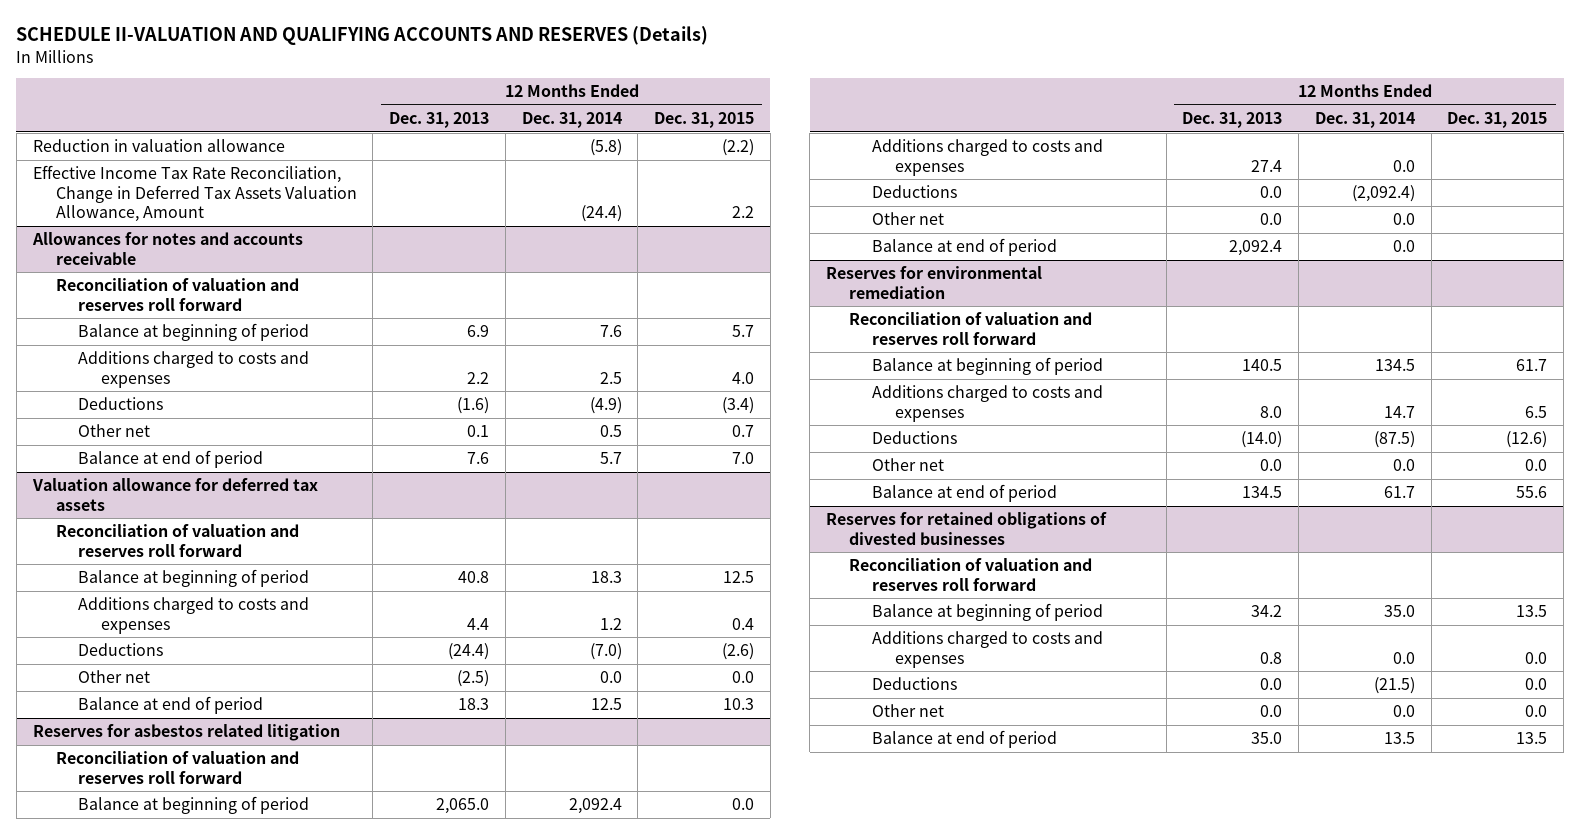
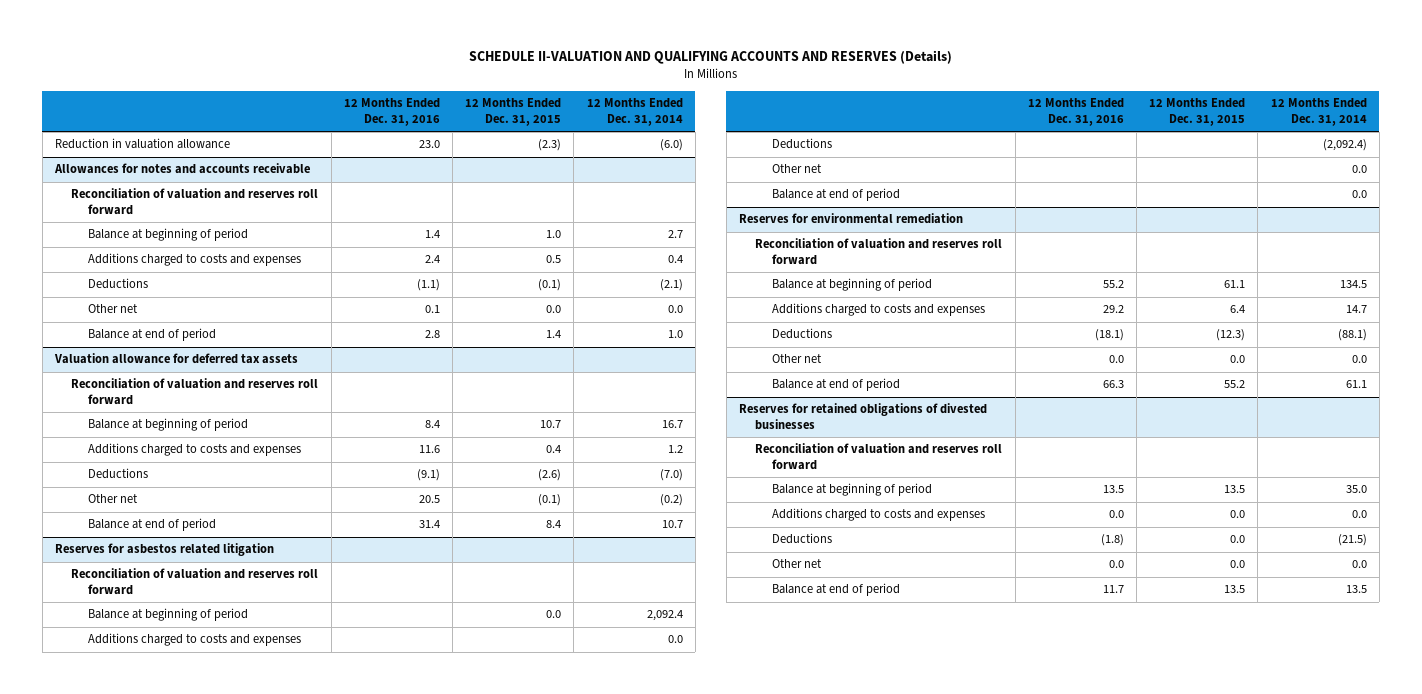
- | 12 Months Ended Dec. 31, 2013 | 12 Months Ended Dec. 31, 2014 | 12 Months Ended Dec. 31, 2015
+ | 12 Months Ended Dec. 31, 2016 | 12 Months Ended Dec. 31, 2015 | 12 Months Ended Dec. 31, 2014
- Reduction in valuation allowance | | (5.8) | (2.2)
- Effective Income Tax Rate Reconciliation, Change in Deferred Tax Assets Valuation Allowance, Amount | | (24.4) | 2.2
+ Reduction in valuation allowance | 23.0 | (2.3) | (6.0)
@ Allowances for notes and accounts receivable
- Balance at beginning of period | 6.9 | 7.6 | 5.7
- Additions charged to costs and expenses | 2.2 | 2.5 | 4.0
- Deductions | (1.6) | (4.9) | (3.4)
- Other net | 0.1 | 0.5 | 0.7
- Balance at end of period | 7.6 | 5.7 | 7.0
+ Balance at beginning of period | 1.4 | 1.0 | 2.7
+ Additions charged to costs and expenses | 2.4 | 0.5 | 0.4
+ Deductions | (1.1) | (0.1) | (2.1)
+ Other net | 0.1 | 0.0 | 0.0
+ Balance at end of period | 2.8 | 1.4 | 1.0
@ Valuation allowance for deferred tax assets
- Balance at beginning of period | 40.8 | 18.3 | 12.5
+ Balance at beginning of period | 8.4 | 10.7 | 16.7
- Other net | (2.5) | 0.0 | 0.0
- Balance at end of period | 18.3 | 12.5 | 10.3
+ Other net | 20.5 | (0.1) | (0.2)
+ Balance at end of period | 31.4 | 8.4 | 10.7
@ Reserves for environmental remediation
- Balance at beginning of period | 140.5 | 134.5 | 61.7
- Additions charged to costs and expenses | 8.0 | 14.7 | 6.5
- Deductions | (14.0) | (87.5) | (12.6)
+ Balance at beginning of period | 55.2 | 61.1 | 134.5
+ Additions charged to costs and expenses | 29.2 | 6.4 | 14.7
+ Deductions | (18.1) | (12.3) | (88.1)
- Balance at end of period | 134.5 | 61.7 | 55.6
+ Balance at end of period | 66.3 | 55.2 | 61.1

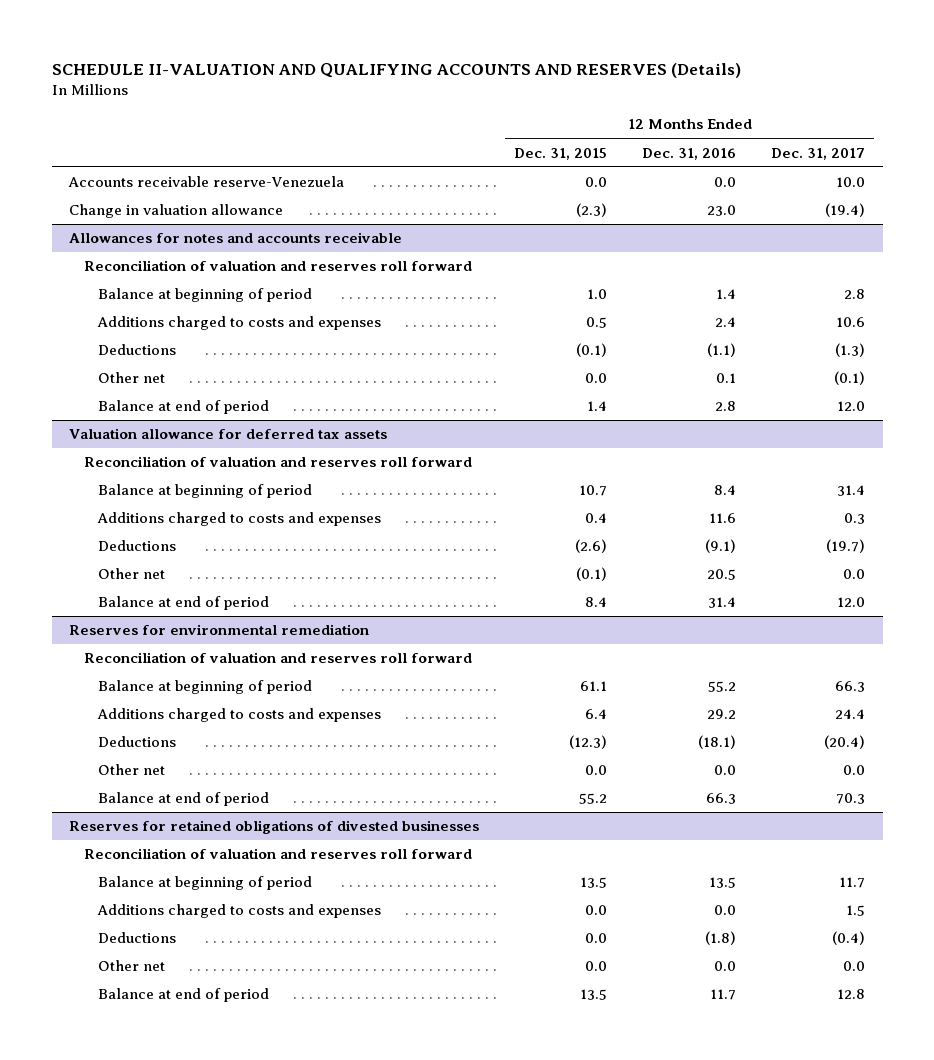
- | 12 Months Ended Dec. 31, 2016 | 12 Months Ended Dec. 31, 2015 | 12 Months Ended Dec. 31, 2014
+ | 12 Months Ended Dec. 31, 2015 | 12 Months Ended Dec. 31, 2016 | 12 Months Ended Dec. 31, 2017
- Reduction in valuation allowance | 23.0 | (2.3) | (6.0)
+ Accounts receivable reserve-Venezuela | 0.0 | 0.0 | 10.0
+ Change in valuation allowance | (2.3) | 23.0 | (19.4)
- Reserves for asbestos related litigation
- Reconciliation of valuation and reserves roll forward
- Balance at beginning of period | | 0.0 | 2,092.4
- Additions charged to costs and expenses | | | 0.0
- Deductions | | | (2,092.4)
- Other net | | | 0.0
- Balance at end of period | | | 0.0

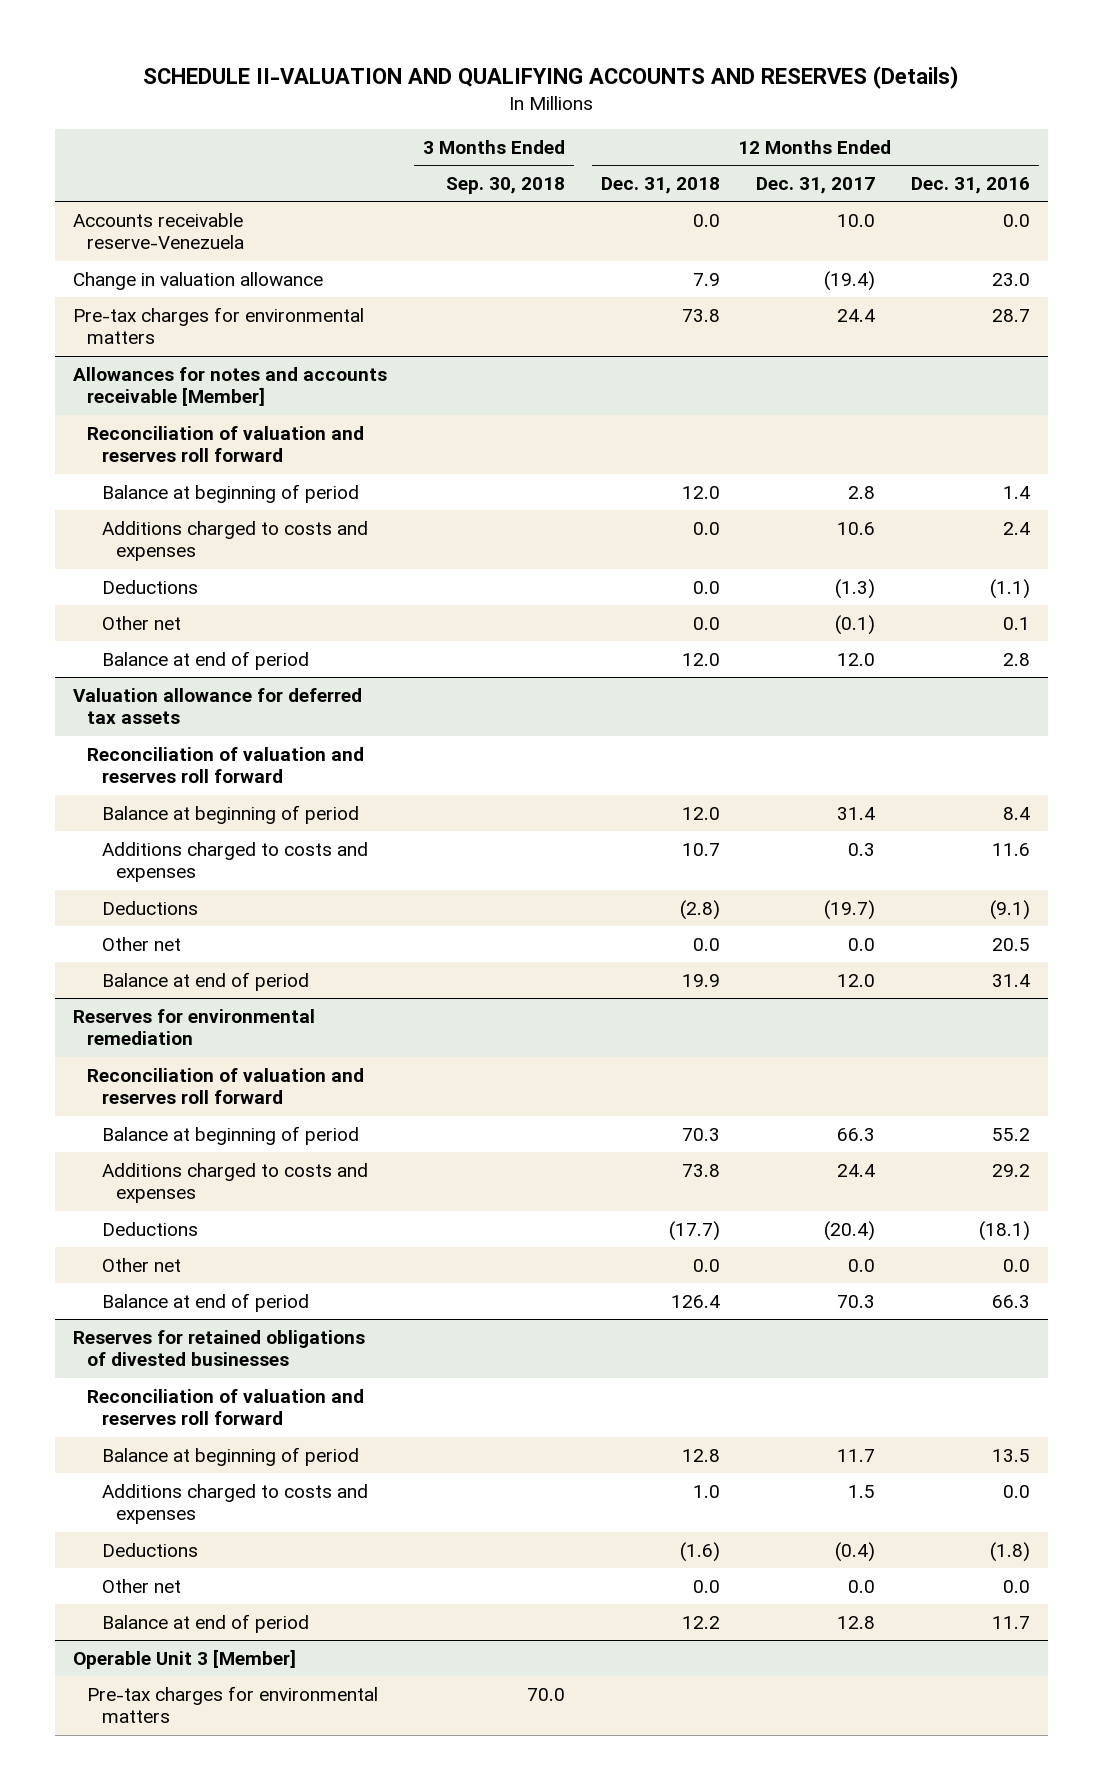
- | 12 Months Ended Dec. 31, 2015 | 12 Months Ended Dec. 31, 2016 | 12 Months Ended Dec. 31, 2017
+ | 3 Months Ended Sep. 30, 2018 | 12 Months Ended Dec. 31, 2018 | 12 Months Ended Dec. 31, 2017 | 12 Months Ended Dec. 31, 2016
- Allowances for notes and accounts receivable
+ Pre-tax charges for environmental matters | | 73.8 | 24.4 | 28.7
+ Allowances for notes and accounts receivable [Member]
+ Operable Unit 3 [Member]
+ Pre-tax charges for environmental matters | 70.0 | | |

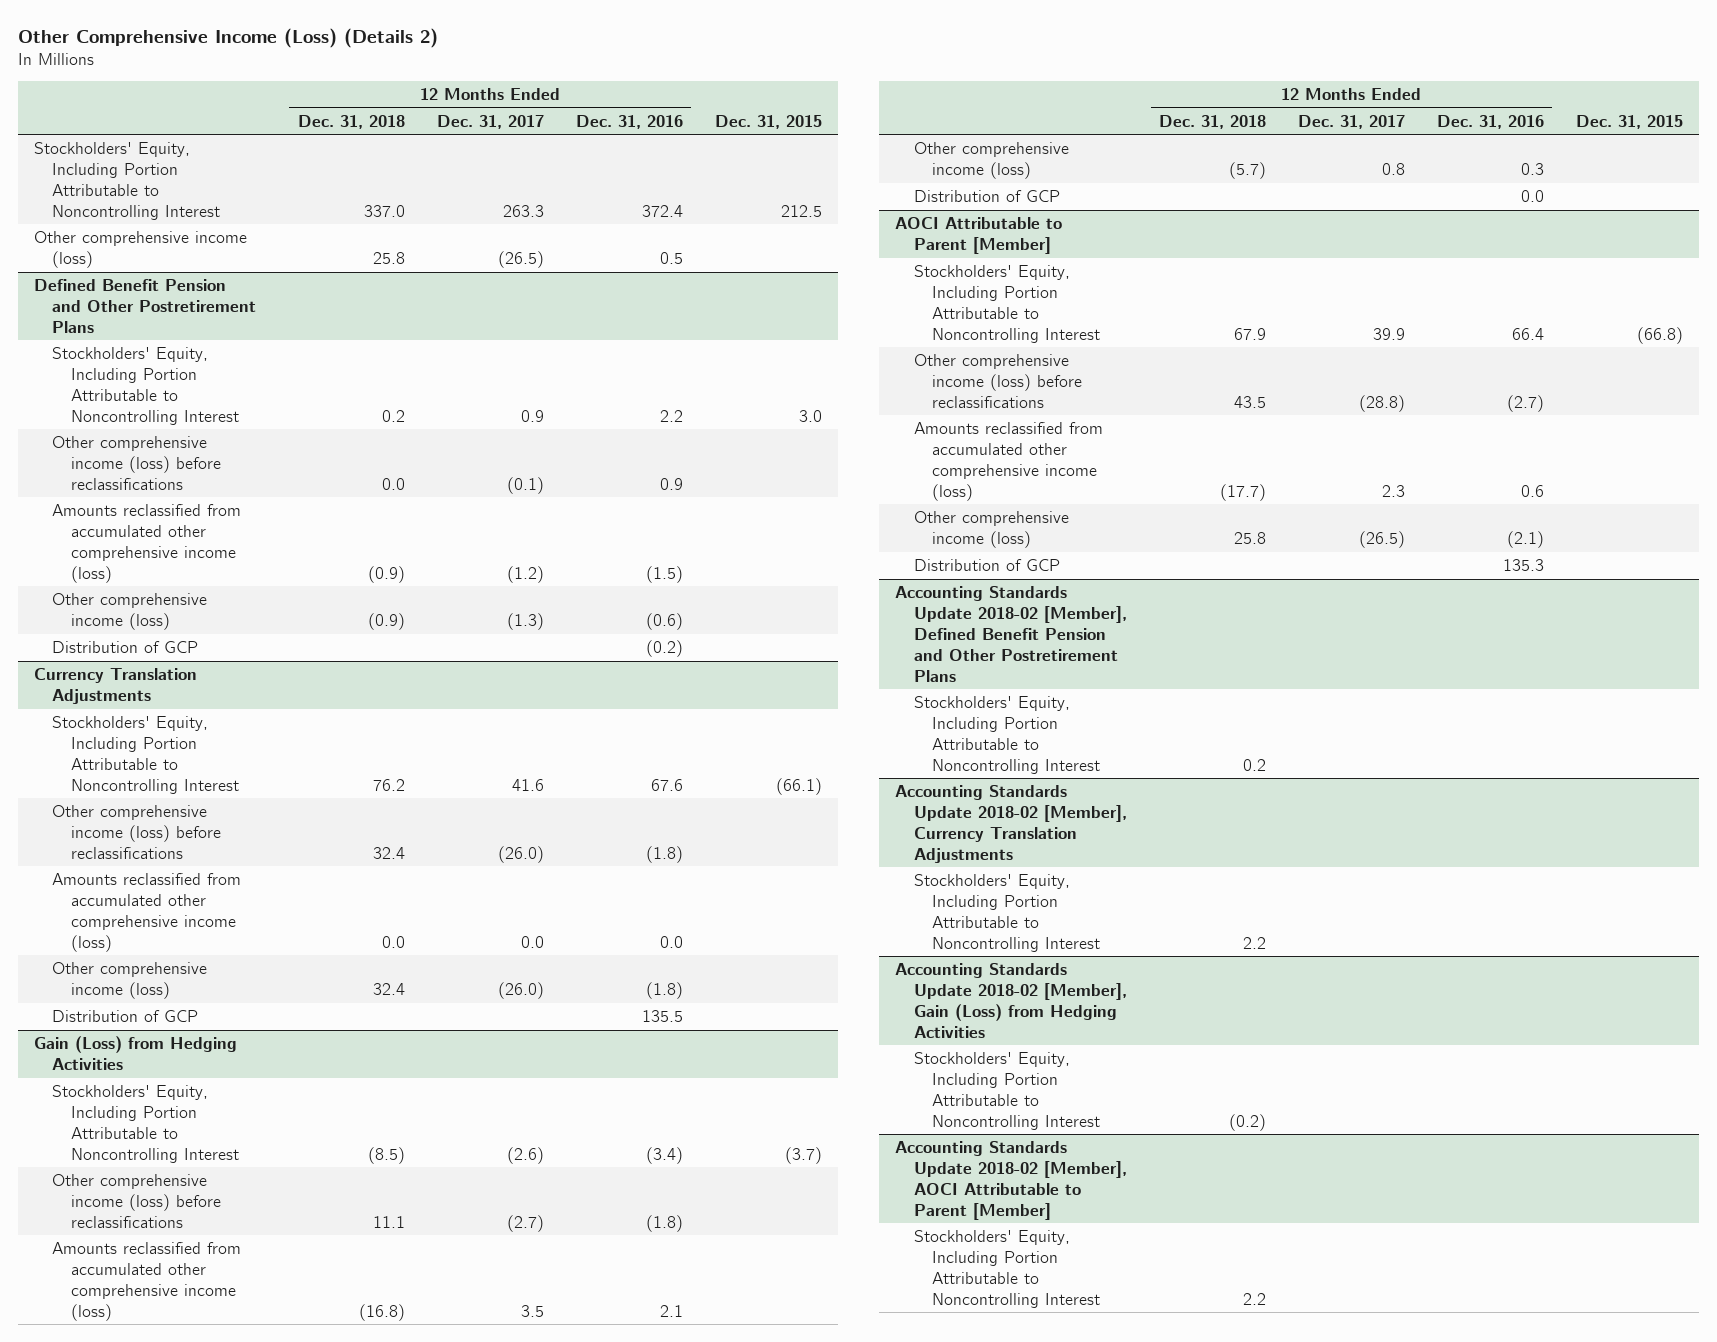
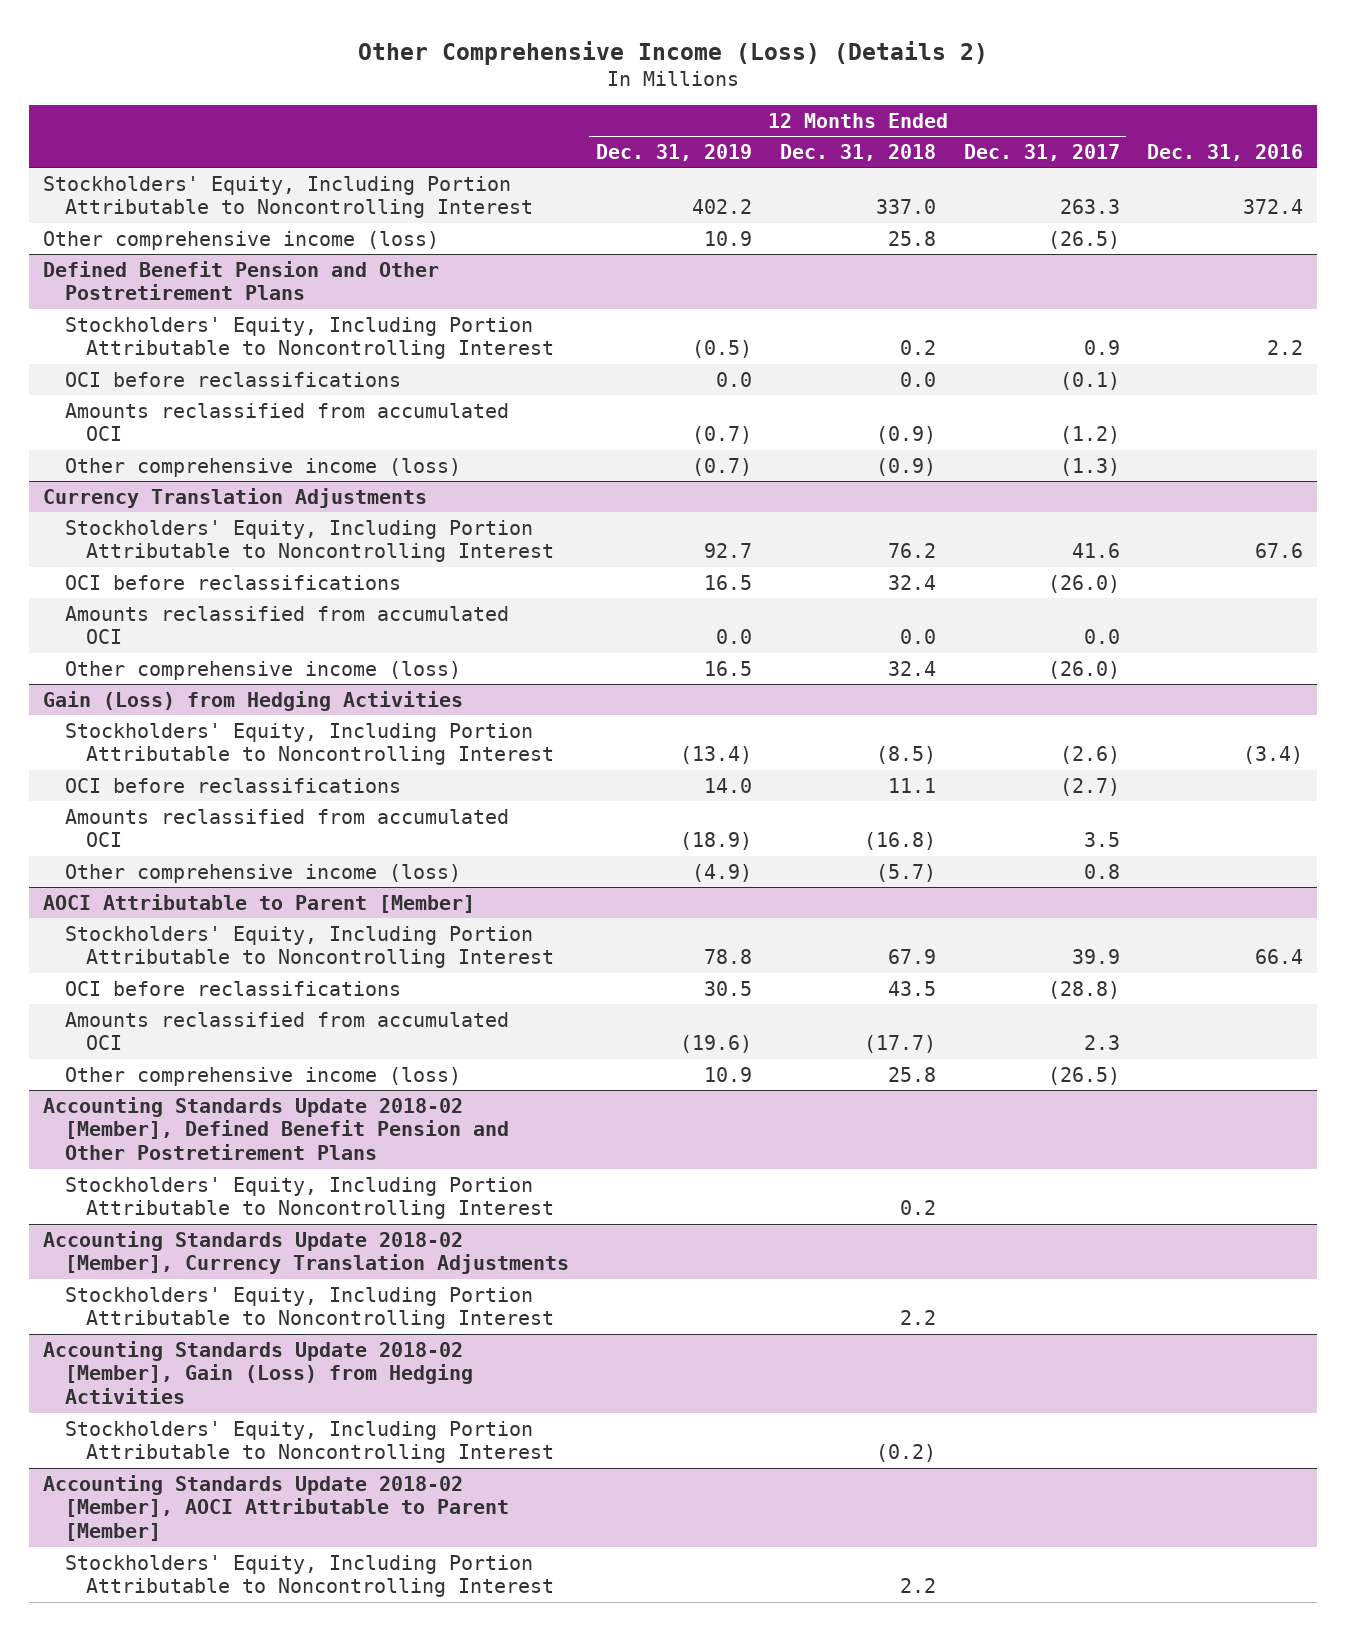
- | 12 Months Ended Dec. 31, 2018 | 12 Months Ended Dec. 31, 2017 | 12 Months Ended Dec. 31, 2016 | Dec. 31, 2015
+ | 12 Months Ended Dec. 31, 2019 | 12 Months Ended Dec. 31, 2018 | 12 Months Ended Dec. 31, 2017 | Dec. 31, 2016
@ Defined Benefit Pension and Other Postretirement Plans
- Other comprehensive income (loss) before reclassifications | 0.0 | (0.1) | 0.9 |
- Amounts reclassified from accumulated other comprehensive income (loss) | (0.9) | (1.2) | (1.5) |
+ OCI before reclassifications | 0.0 | 0.0 | (0.1) |
+ Amounts reclassified from accumulated OCI | (0.7) | (0.9) | (1.2) |
- Distribution of GCP | | | (0.2) |
@ Currency Translation Adjustments
- Other comprehensive income (loss) before reclassifications | 32.4 | (26.0) | (1.8) |
- Amounts reclassified from accumulated other comprehensive income (loss) | 0.0 | 0.0 | 0.0 |
+ OCI before reclassifications | 16.5 | 32.4 | (26.0) |
+ Amounts reclassified from accumulated OCI | 0.0 | 0.0 | 0.0 |
- Distribution of GCP | | | 135.5 |
@ Gain (Loss) from Hedging Activities
- Other comprehensive income (loss) before reclassifications | 11.1 | (2.7) | (1.8) |
- Amounts reclassified from accumulated other comprehensive income (loss) | (16.8) | 3.5 | 2.1 |
+ OCI before reclassifications | 14.0 | 11.1 | (2.7) |
+ Amounts reclassified from accumulated OCI | (18.9) | (16.8) | 3.5 |
- Distribution of GCP | | | 0.0 |
@ AOCI Attributable to Parent [Member]
- Other comprehensive income (loss) before reclassifications | 43.5 | (28.8) | (2.7) |
- Amounts reclassified from accumulated other comprehensive income (loss) | (17.7) | 2.3 | 0.6 |
+ OCI before reclassifications | 30.5 | 43.5 | (28.8) |
+ Amounts reclassified from accumulated OCI | (19.6) | (17.7) | 2.3 |
- Distribution of GCP | | | 135.3 |

